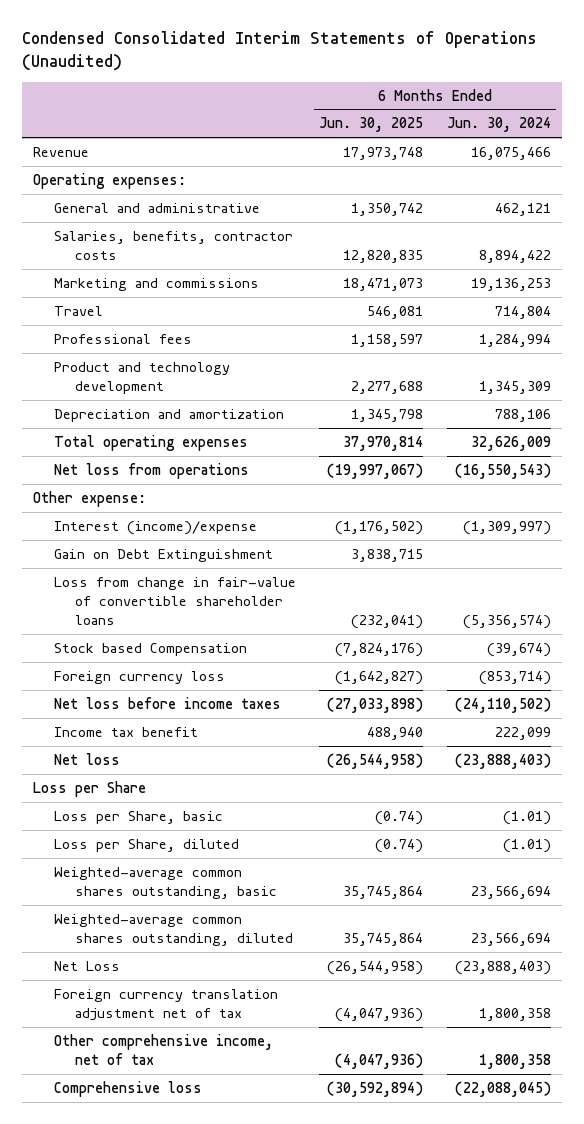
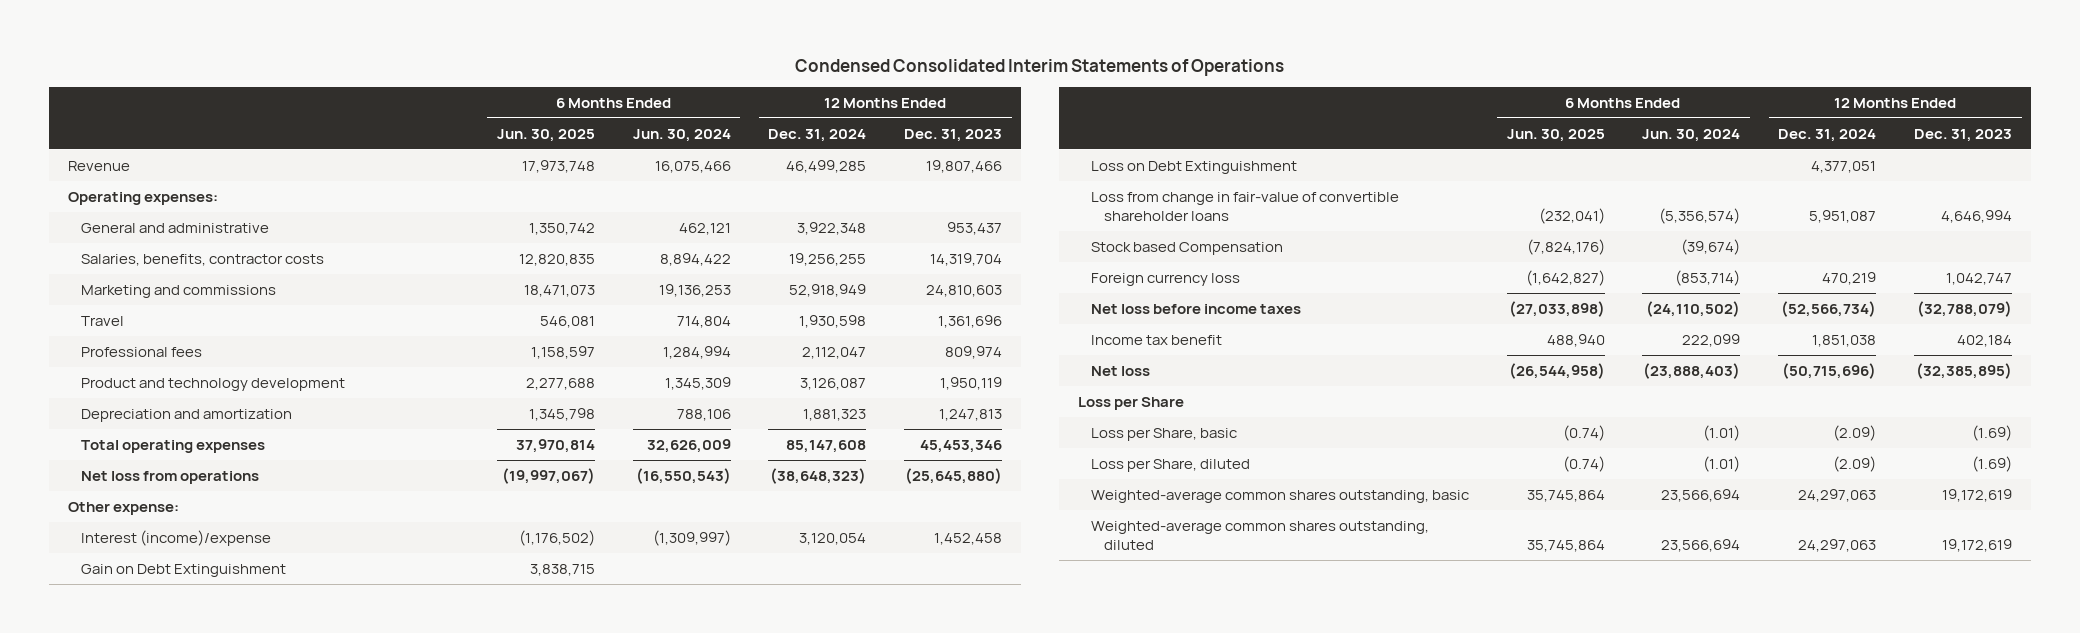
- Condensed Consolidated Interim Statements of Operations (Unaudited)
+ Condensed Consolidated Interim Statements of Operations
- | 6 Months Ended Jun. 30, 2025 | 6 Months Ended Jun. 30, 2024
+ | 6 Months Ended Jun. 30, 2025 | 6 Months Ended Jun. 30, 2024 | 12 Months Ended Dec. 31, 2024 | 12 Months Ended Dec. 31, 2023
+ Loss on Debt Extinguishment | | | 4,377,051 |
- Net Loss | (26,544,958) | (23,888,403)
- Foreign currency translation adjustment net of tax | (4,047,936) | 1,800,358
- Other comprehensive income, net of tax | (4,047,936) | 1,800,358
- Comprehensive loss | (30,592,894) | (22,088,045)

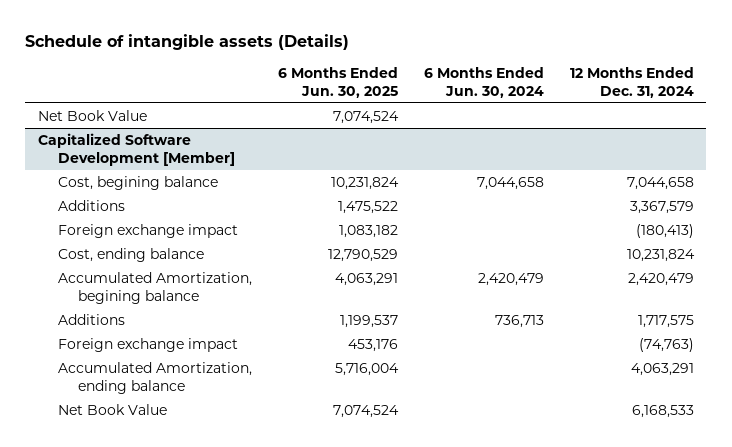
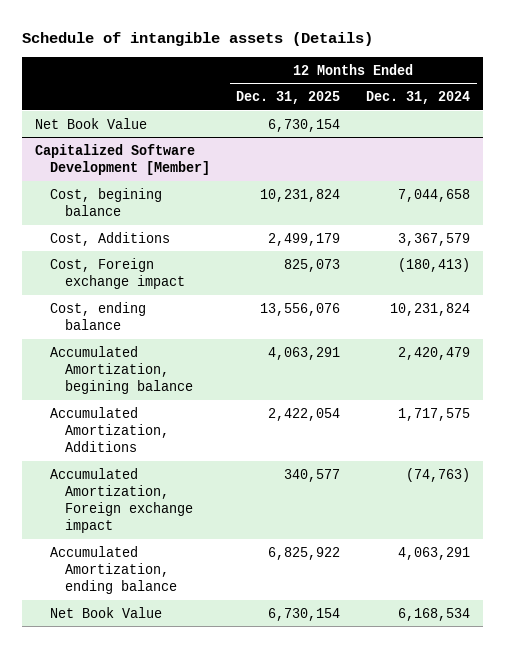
- | 6 Months Ended Jun. 30, 2025 | 6 Months Ended Jun. 30, 2024 | 12 Months Ended Dec. 31, 2024
+ | 12 Months Ended Dec. 31, 2025 | 12 Months Ended Dec. 31, 2024
@ Capitalized Software Development [Member]
- Additions | 1,475,522 | | 3,367,579
- Foreign exchange impact | 1,083,182 | | (180,413)
+ Cost, Additions | 2,499,179 | 3,367,579
+ Cost, Foreign exchange impact | 825,073 | (180,413)
- Additions | 1,199,537 | 736,713 | 1,717,575
- Foreign exchange impact | 453,176 | | (74,763)
+ Accumulated Amortization, Additions | 2,422,054 | 1,717,575
+ Accumulated Amortization, Foreign exchange impact | 340,577 | (74,763)
- Net Book Value | 7,074,524 | | 6,168,533
+ Net Book Value | 6,730,154 | 6,168,534

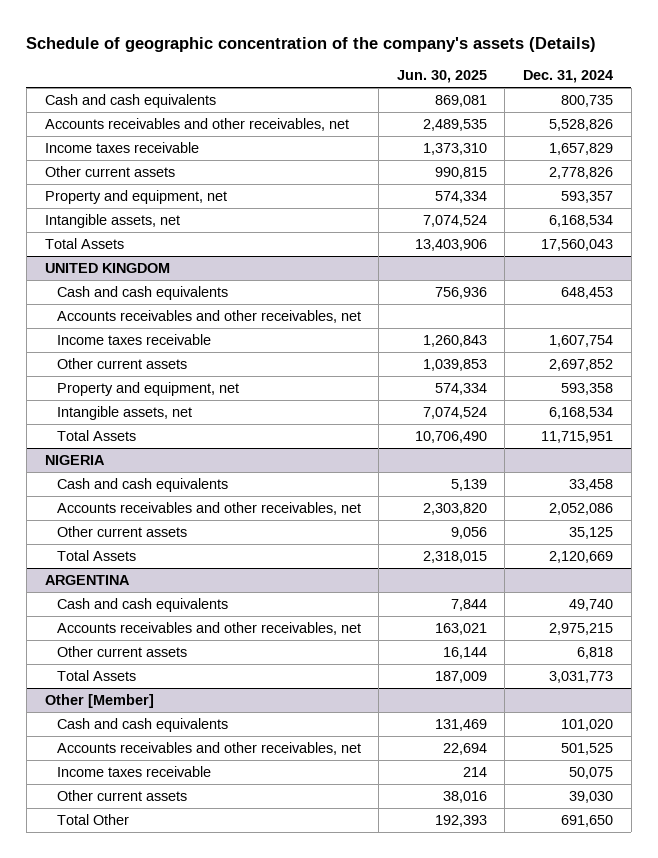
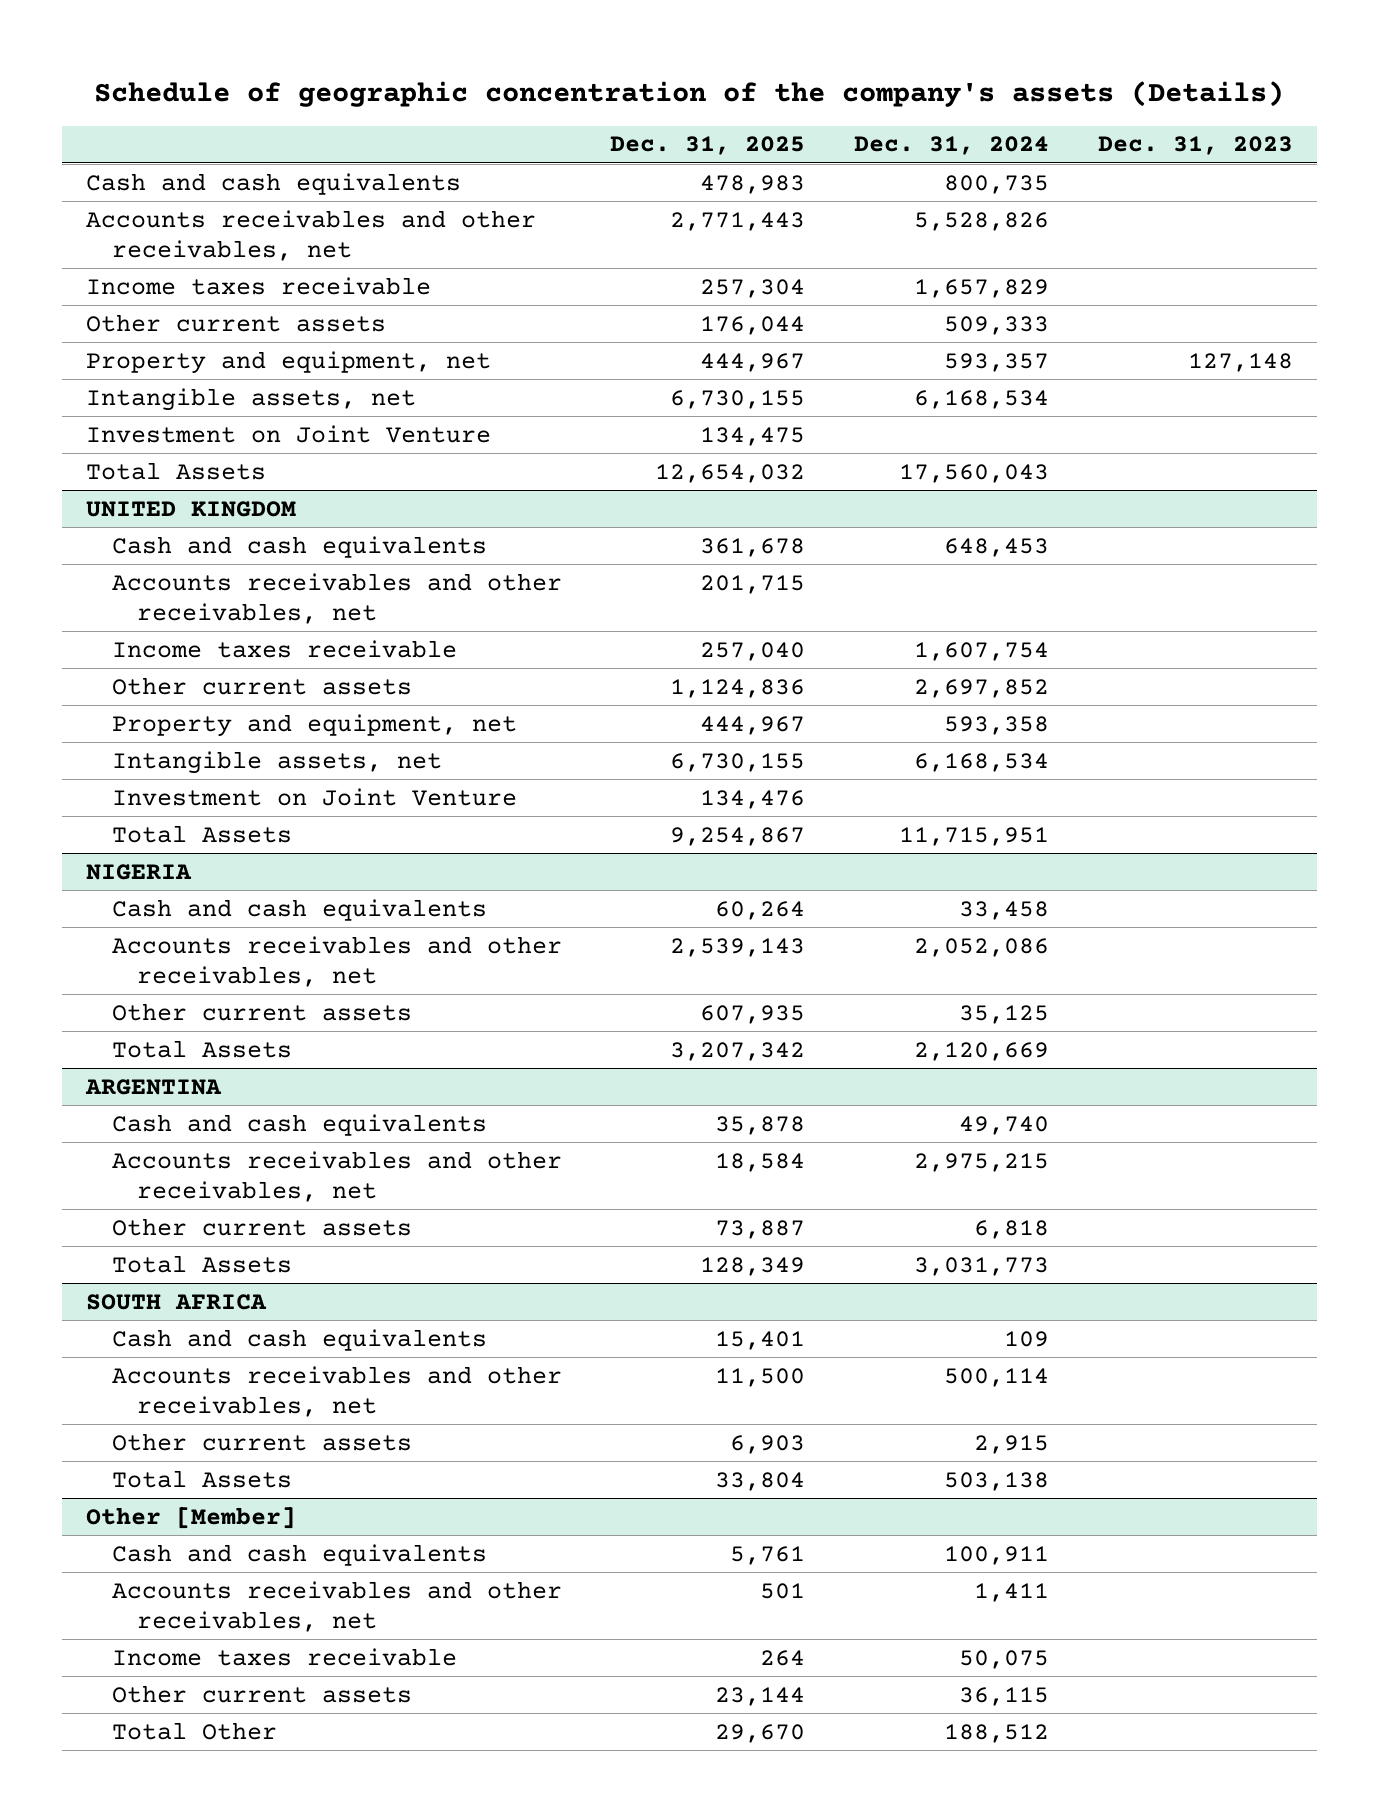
- | Jun. 30, 2025 | Dec. 31, 2024
+ | Dec. 31, 2025 | Dec. 31, 2024 | Dec. 31, 2023
- Other current assets | 990,815 | 2,778,826
+ Other current assets | 176,044 | 509,333 |
+ Investment on Joint Venture | 134,475 | |
@ UNITED KINGDOM
+ Investment on Joint Venture | 134,476 | |
+ SOUTH AFRICA
+ Cash and cash equivalents | 15,401 | 109 |
+ Accounts receivables and other receivables, net | 11,500 | 500,114 |
+ Other current assets | 6,903 | 2,915 |
+ Total Assets | 33,804 | 503,138 |
@ Other [Member]
- Cash and cash equivalents | 131,469 | 101,020
- Accounts receivables and other receivables, net | 22,694 | 501,525
+ Cash and cash equivalents | 5,761 | 100,911 |
+ Accounts receivables and other receivables, net | 501 | 1,411 |
- Other current assets | 38,016 | 39,030
- Total Other | 192,393 | 691,650
+ Other current assets | 23,144 | 36,115 |
+ Total Other | 29,670 | 188,512 |

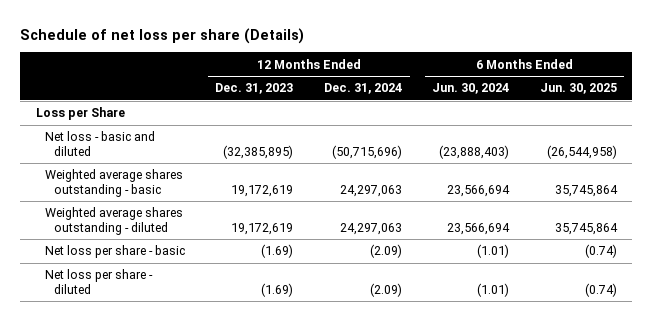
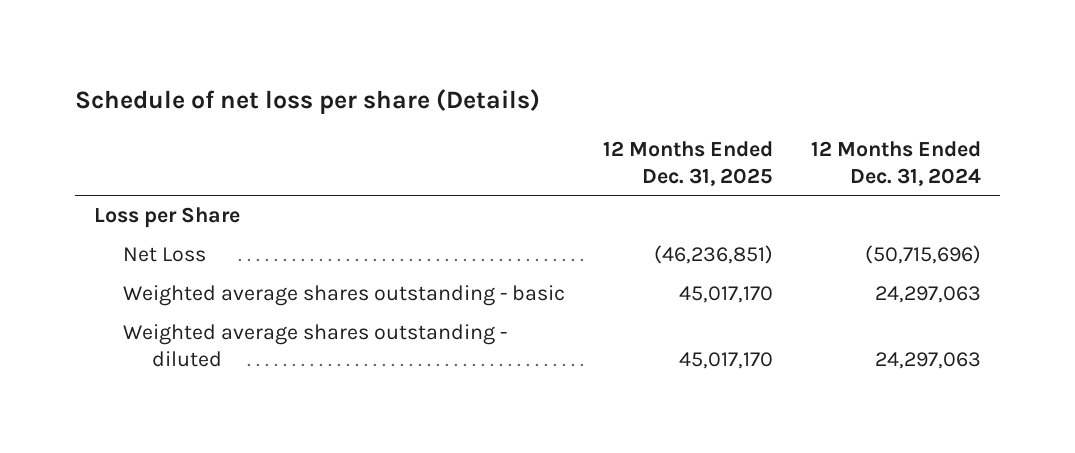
- | 12 Months Ended Dec. 31, 2023 | 12 Months Ended Dec. 31, 2024 | 6 Months Ended Jun. 30, 2024 | 6 Months Ended Jun. 30, 2025
+ | 12 Months Ended Dec. 31, 2025 | 12 Months Ended Dec. 31, 2024
- Net loss - basic and diluted | (32,385,895) | (50,715,696) | (23,888,403) | (26,544,958)
+ Net Loss | (46,236,851) | (50,715,696)
- Net loss per share - basic | (1.69) | (2.09) | (1.01) | (0.74)
- Net loss per share - diluted | (1.69) | (2.09) | (1.01) | (0.74)

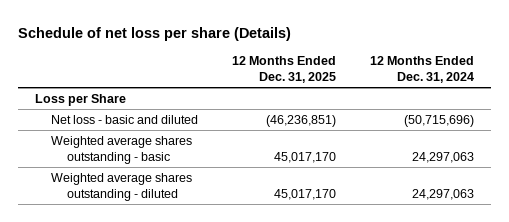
- Net Loss | (46,236,851) | (50,715,696)
+ Net loss - basic and diluted | (46,236,851) | (50,715,696)

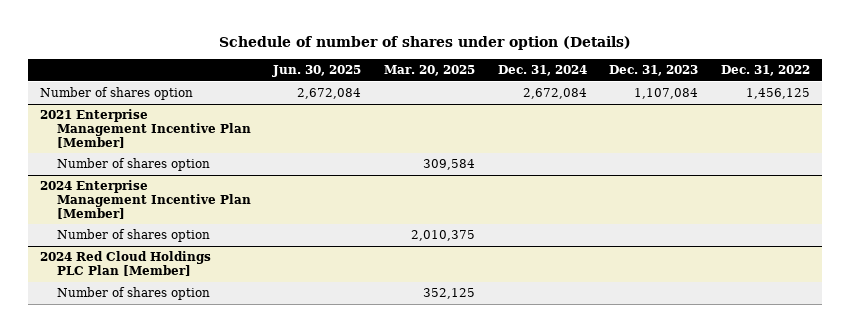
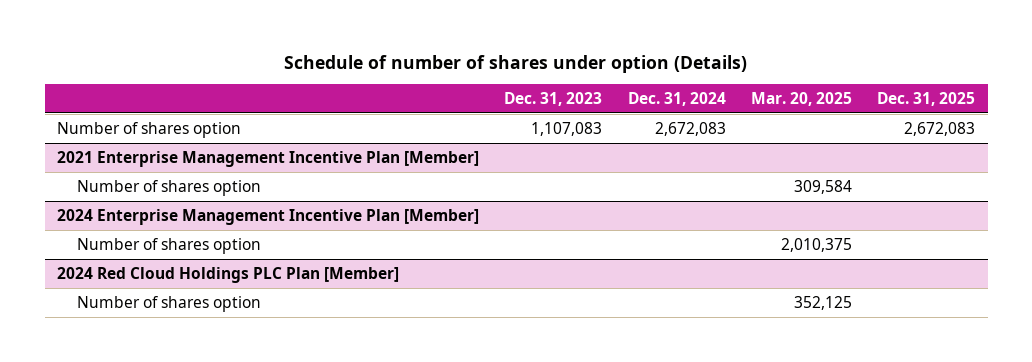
- | Jun. 30, 2025 | Mar. 20, 2025 | Dec. 31, 2024 | Dec. 31, 2023 | Dec. 31, 2022
+ | Dec. 31, 2023 | Dec. 31, 2024 | Mar. 20, 2025 | Dec. 31, 2025
- Number of shares option | 2,672,084 | | 2,672,084 | 1,107,084 | 1,456,125
+ Number of shares option | 1,107,083 | 2,672,083 | | 2,672,083

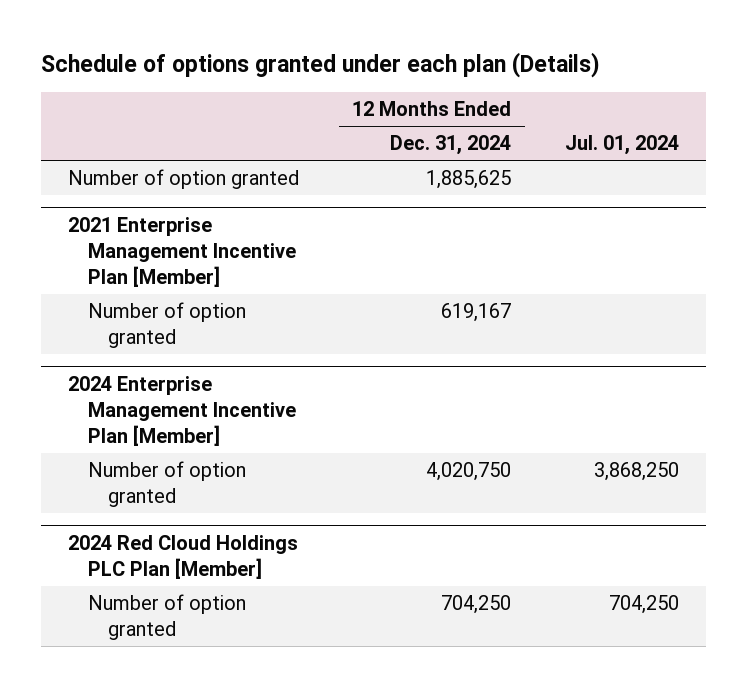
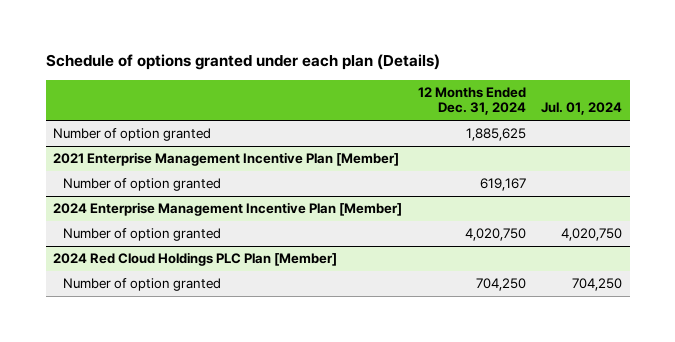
@ 2024 Enterprise Management Incentive Plan [Member]
- Number of option granted | 4,020,750 | 3,868,250
+ Number of option granted | 4,020,750 | 4,020,750

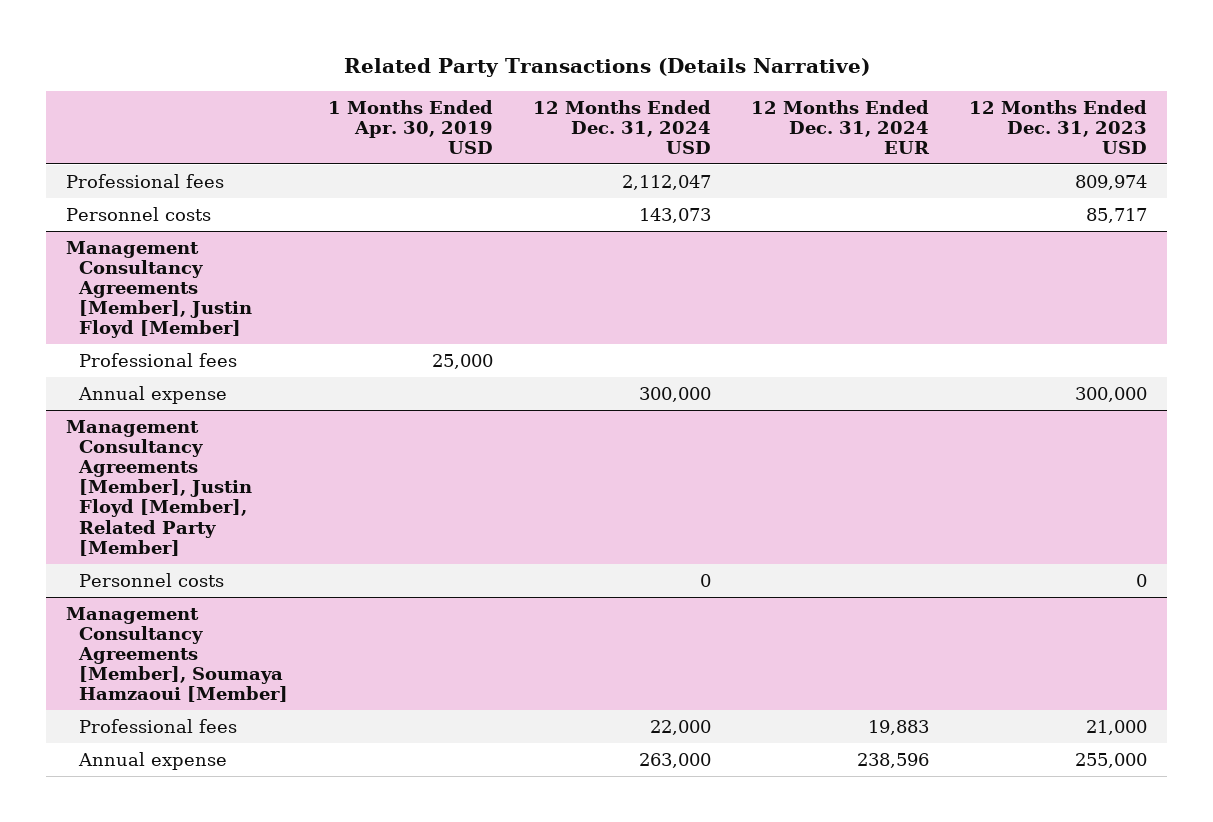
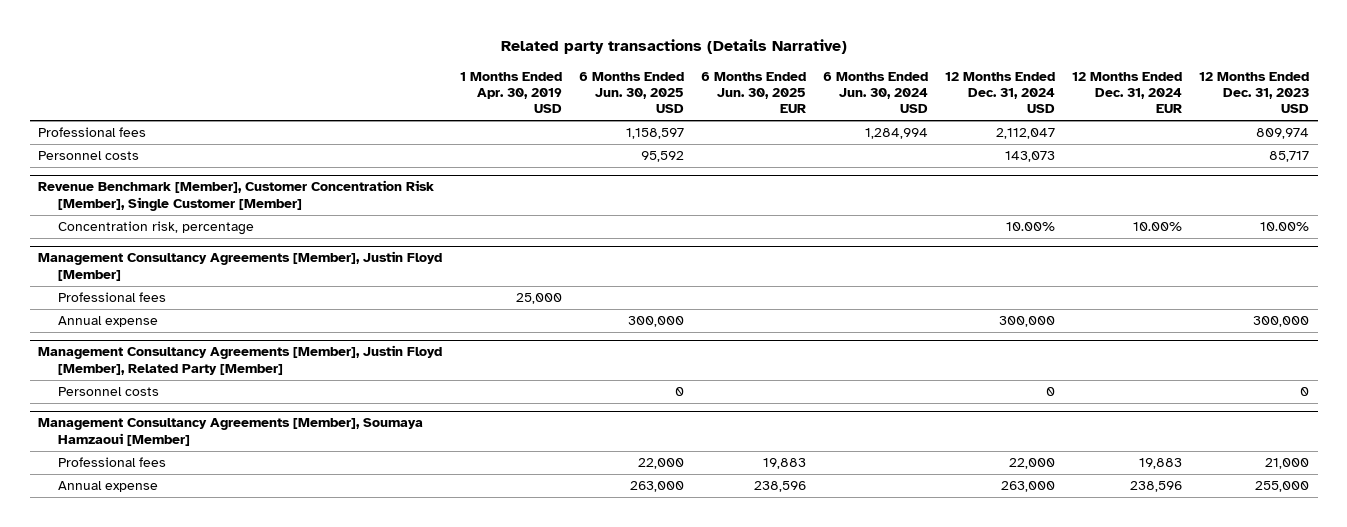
- Related Party Transactions (Details Narrative)
+ Related party transactions (Details Narrative)
- | 1 Months Ended Apr. 30, 2019 USD | 12 Months Ended Dec. 31, 2024 USD | 12 Months Ended Dec. 31, 2024 EUR | 12 Months Ended Dec. 31, 2023 USD
+ | 1 Months Ended Apr. 30, 2019 USD | 6 Months Ended Jun. 30, 2025 USD | 6 Months Ended Jun. 30, 2025 EUR | 6 Months Ended Jun. 30, 2024 USD | 12 Months Ended Dec. 31, 2024 USD | 12 Months Ended Dec. 31, 2024 EUR | 12 Months Ended Dec. 31, 2023 USD
+ Revenue Benchmark [Member], Customer Concentration Risk [Member], Single Customer [Member]
+ Concentration risk, percentage | | | | | 10.00% | 10.00% | 10.00%

